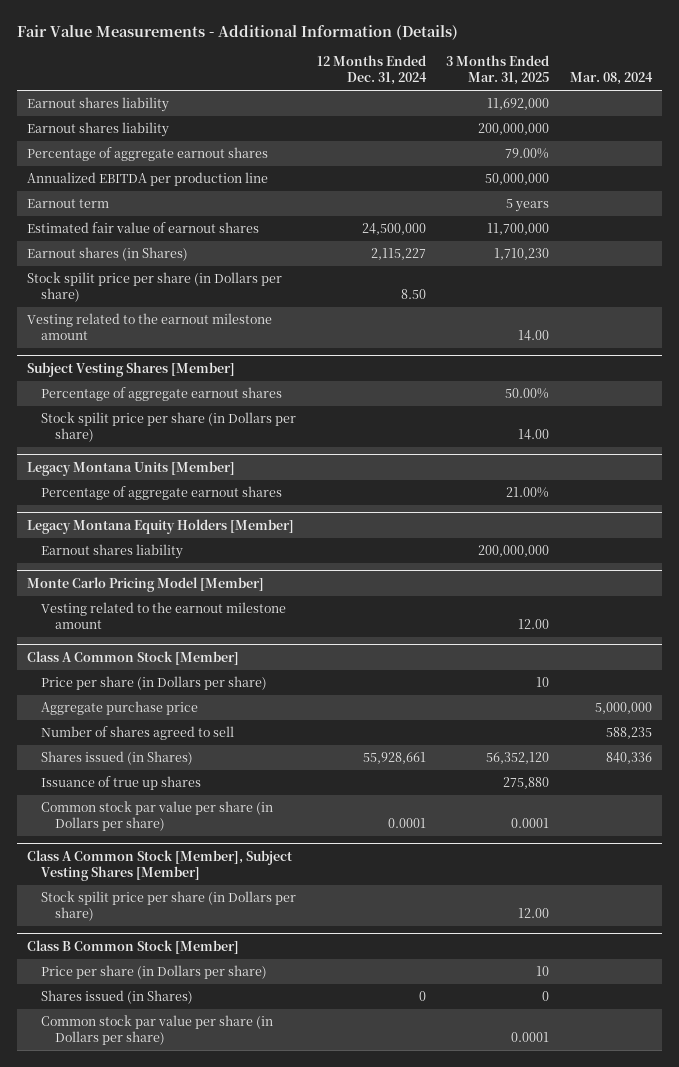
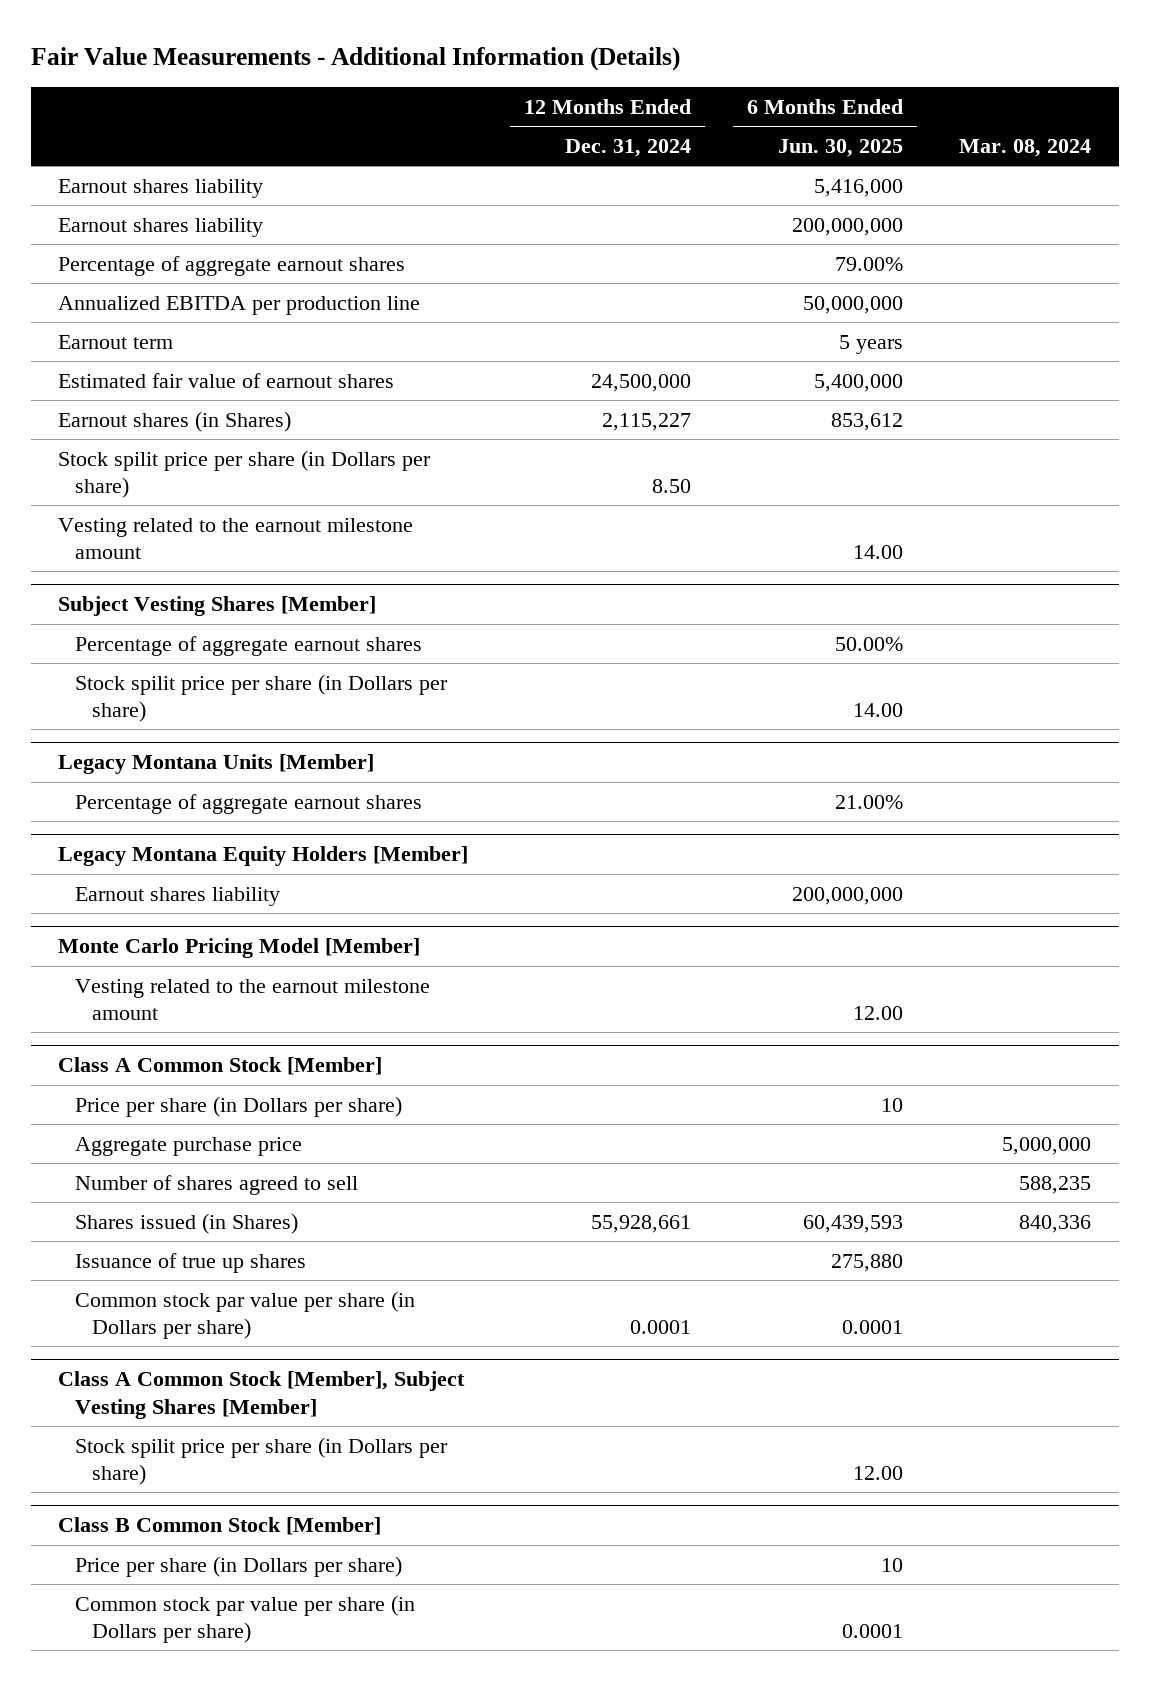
- | 12 Months Ended Dec. 31, 2024 | 3 Months Ended Mar. 31, 2025 | Mar. 08, 2024
+ | 12 Months Ended Dec. 31, 2024 | 6 Months Ended Jun. 30, 2025 | Mar. 08, 2024
@ Class B Common Stock [Member]
- Shares issued (in Shares) | 0 | 0 |

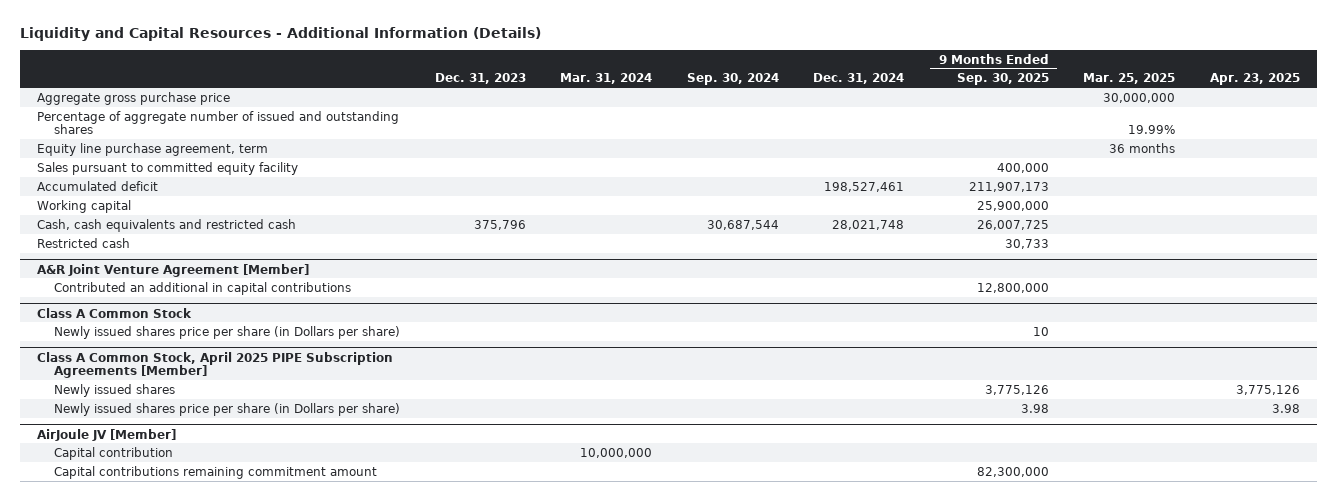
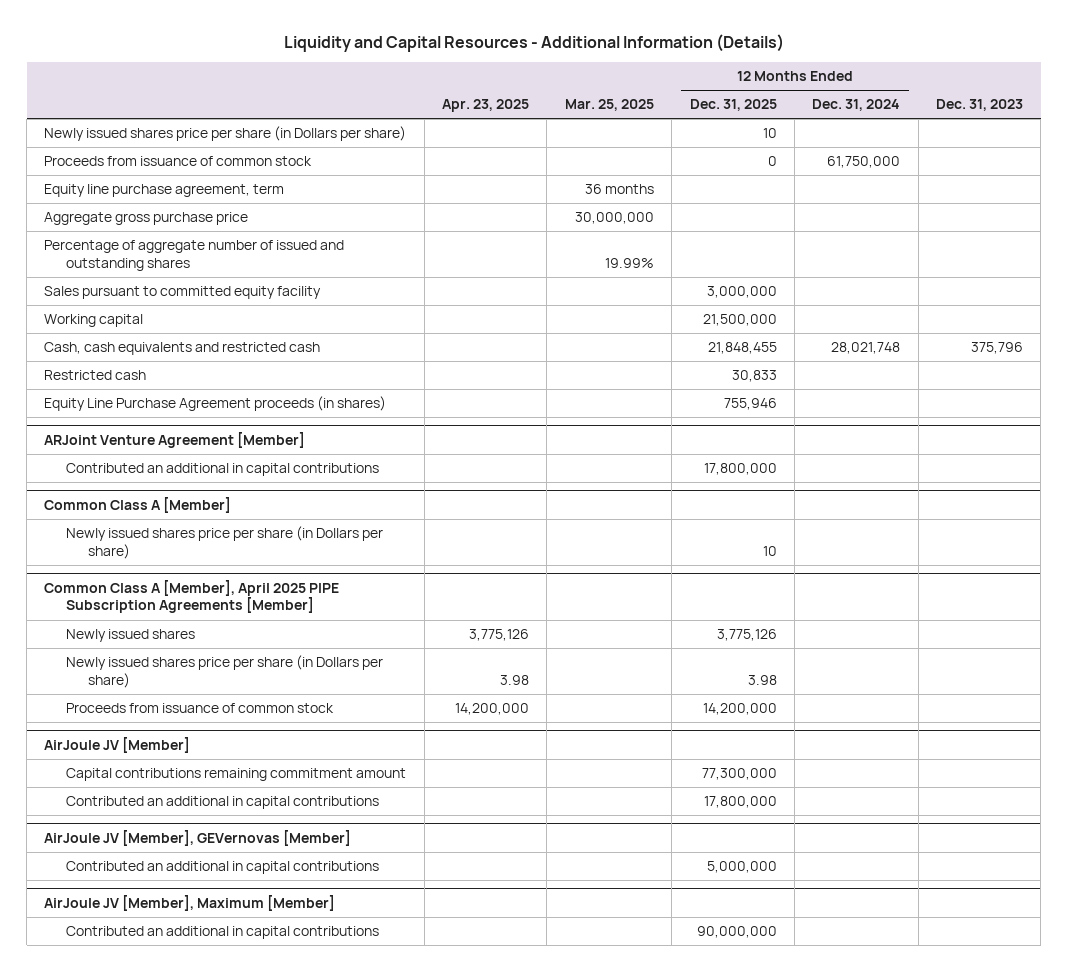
- | Dec. 31, 2023 | Mar. 31, 2024 | Sep. 30, 2024 | Dec. 31, 2024 | 9 Months Ended Sep. 30, 2025 | Mar. 25, 2025 | Apr. 23, 2025
+ | Apr. 23, 2025 | Mar. 25, 2025 | 12 Months Ended Dec. 31, 2025 | 12 Months Ended Dec. 31, 2024 | Dec. 31, 2023
+ Newly issued shares price per share (in Dollars per share) | | | 10 | |
+ Proceeds from issuance of common stock | | | 0 | 61,750,000 |
moved up: Equity line purchase agreement, term | | 36 months | | |
- Accumulated deficit | | | | 198,527,461 | 211,907,173 | |
- A&R Joint Venture Agreement [Member]
+ Equity Line Purchase Agreement proceeds (in shares) | | | 755,946 | |
+ ARJoint Venture Agreement [Member]
- Class A Common Stock
+ Common Class A [Member]
- Class A Common Stock, April 2025 PIPE Subscription Agreements [Member]
+ Common Class A [Member], April 2025 PIPE Subscription Agreements [Member]
+ Proceeds from issuance of common stock | 14,200,000 | | 14,200,000 | |
@ AirJoule JV [Member]
- Capital contribution | | 10,000,000 | | | | |
+ Contributed an additional in capital contributions | | | 17,800,000 | |
+ AirJoule JV [Member], GEVernovas [Member]
+ Contributed an additional in capital contributions | | | 5,000,000 | |
+ AirJoule JV [Member], Maximum [Member]
+ Contributed an additional in capital contributions | | | 90,000,000 | |

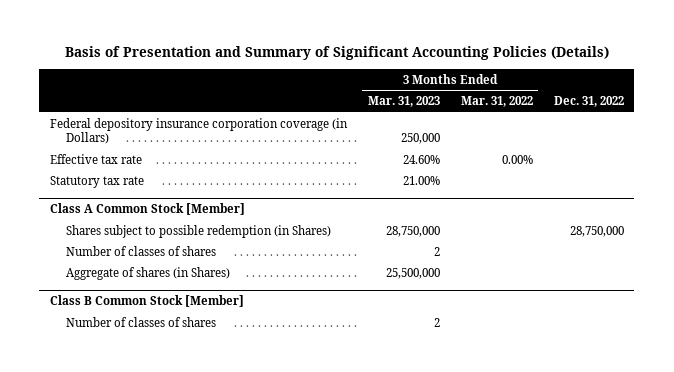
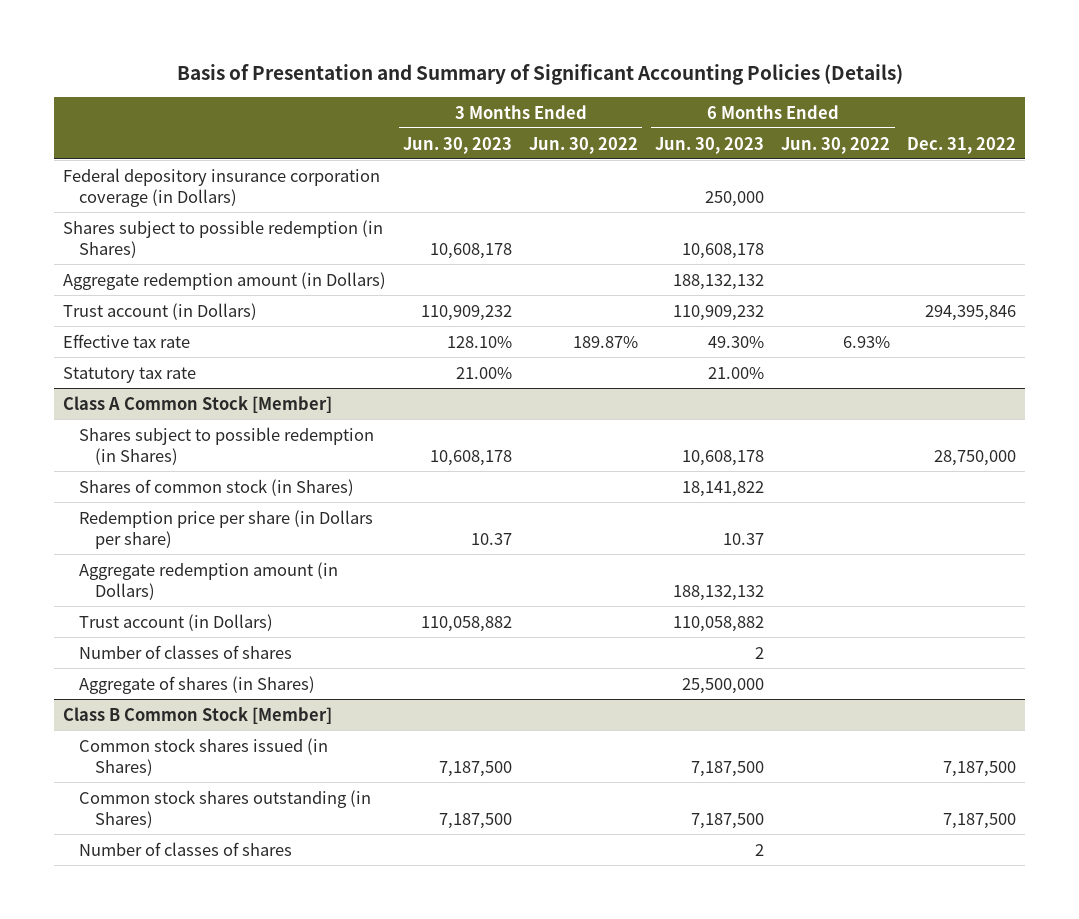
- | 3 Months Ended Mar. 31, 2023 | 3 Months Ended Mar. 31, 2022 | Dec. 31, 2022
+ | 3 Months Ended Jun. 30, 2023 | 3 Months Ended Jun. 30, 2022 | 6 Months Ended Jun. 30, 2023 | 6 Months Ended Jun. 30, 2022 | Dec. 31, 2022
+ Shares subject to possible redemption (in Shares) | 10,608,178 | | 10,608,178 | |
+ Aggregate redemption amount (in Dollars) | | | 188,132,132 | |
+ Trust account (in Dollars) | 110,909,232 | | 110,909,232 | | 294,395,846
@ Class A Common Stock [Member]
+ Shares of common stock (in Shares) | | | 18,141,822 | |
+ Redemption price per share (in Dollars per share) | 10.37 | | 10.37 | |
+ Aggregate redemption amount (in Dollars) | | | 188,132,132 | |
+ Trust account (in Dollars) | 110,058,882 | | 110,058,882 | |
@ Class B Common Stock [Member]
+ Common stock shares issued (in Shares) | 7,187,500 | | 7,187,500 | | 7,187,500
+ Common stock shares outstanding (in Shares) | 7,187,500 | | 7,187,500 | | 7,187,500

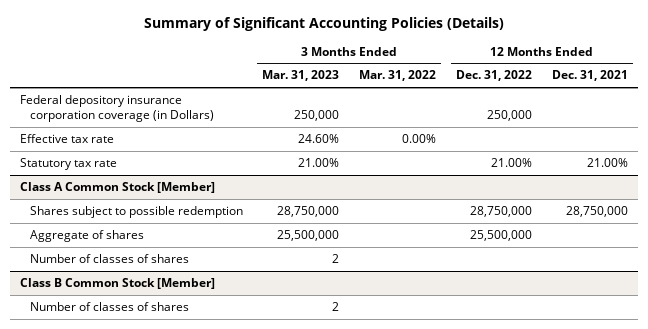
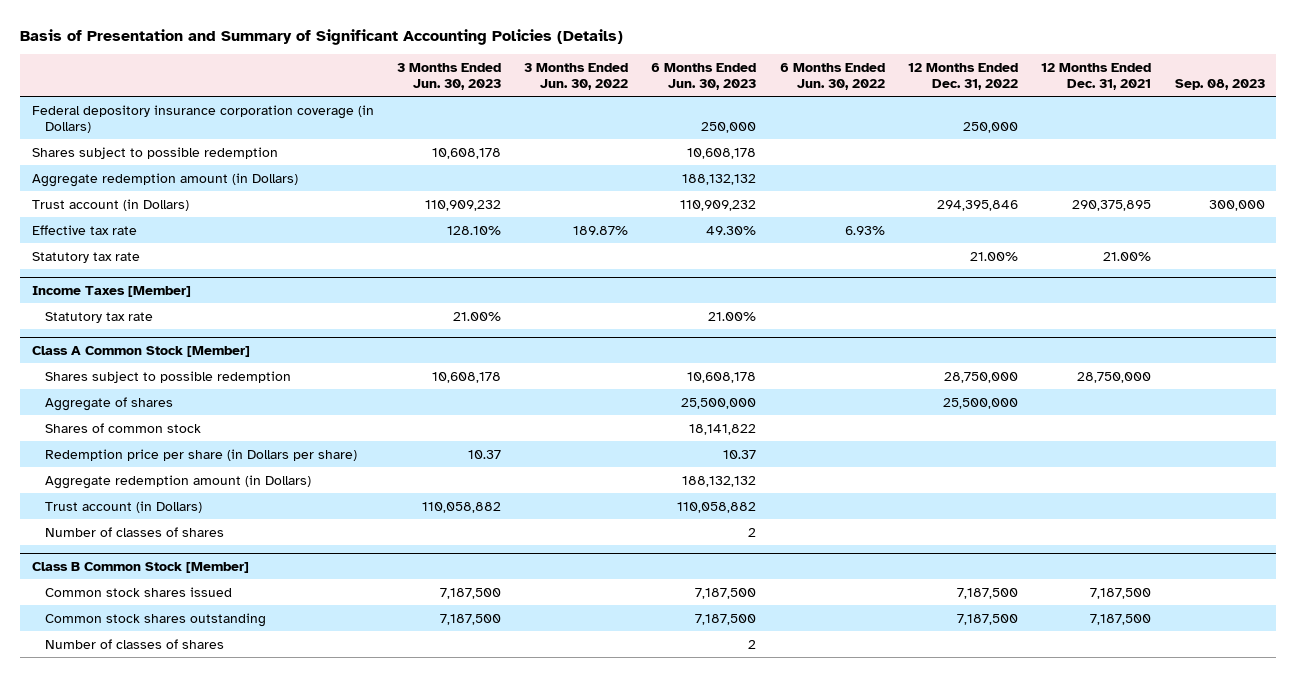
- Summary of Significant Accounting Policies (Details)
+ Basis of Presentation and Summary of Significant Accounting Policies (Details)
- | 3 Months Ended Mar. 31, 2023 | 3 Months Ended Mar. 31, 2022 | 12 Months Ended Dec. 31, 2022 | 12 Months Ended Dec. 31, 2021
+ | 3 Months Ended Jun. 30, 2023 | 3 Months Ended Jun. 30, 2022 | 6 Months Ended Jun. 30, 2023 | 6 Months Ended Jun. 30, 2022 | 12 Months Ended Dec. 31, 2022 | 12 Months Ended Dec. 31, 2021 | Sep. 08, 2023
+ Shares subject to possible redemption | 10,608,178 | | 10,608,178 | | | |
+ Aggregate redemption amount (in Dollars) | | | 188,132,132 | | | |
+ Trust account (in Dollars) | 110,909,232 | | 110,909,232 | | 294,395,846 | 290,375,895 | 300,000
+ Income Taxes [Member]
+ Statutory tax rate | 21.00% | | 21.00% | | | |
@ Class A Common Stock [Member]
+ Shares of common stock | | | 18,141,822 | | | |
+ Redemption price per share (in Dollars per share) | 10.37 | | 10.37 | | | |
+ Aggregate redemption amount (in Dollars) | | | 188,132,132 | | | |
+ Trust account (in Dollars) | 110,058,882 | | 110,058,882 | | | |
@ Class B Common Stock [Member]
+ Common stock shares issued | 7,187,500 | | 7,187,500 | | 7,187,500 | 7,187,500 |
+ Common stock shares outstanding | 7,187,500 | | 7,187,500 | | 7,187,500 | 7,187,500 |

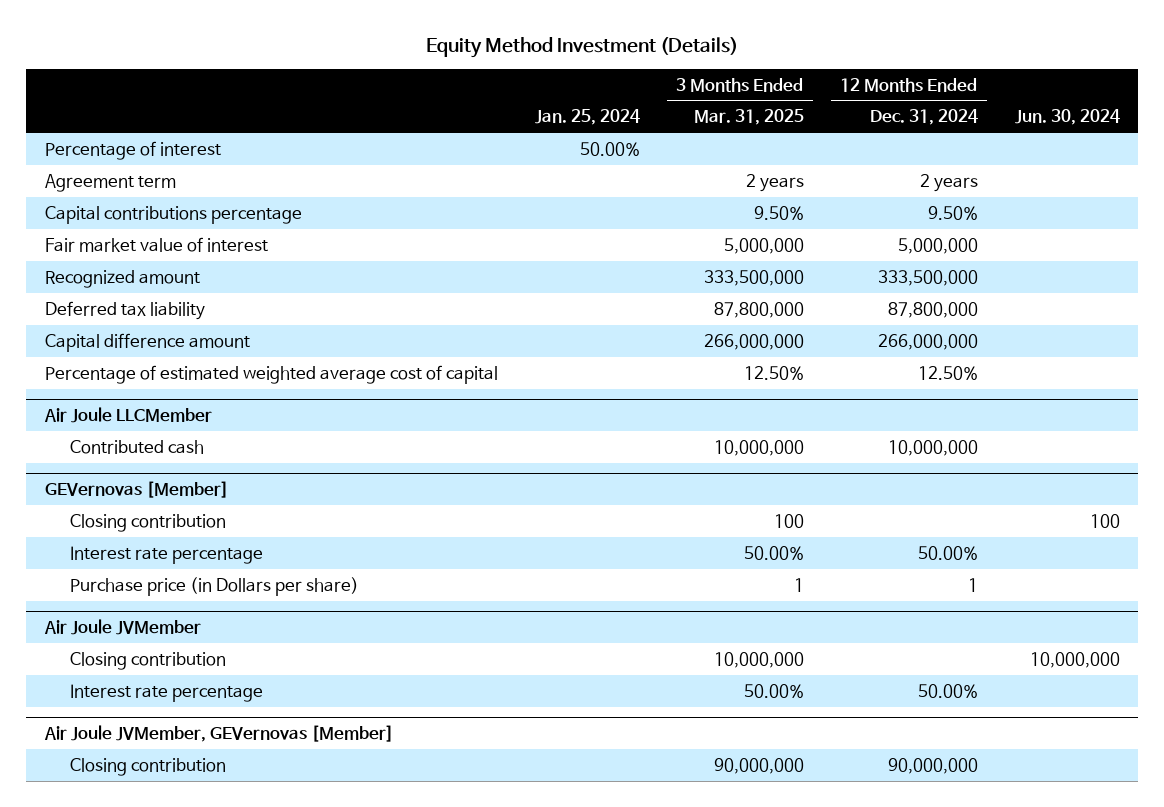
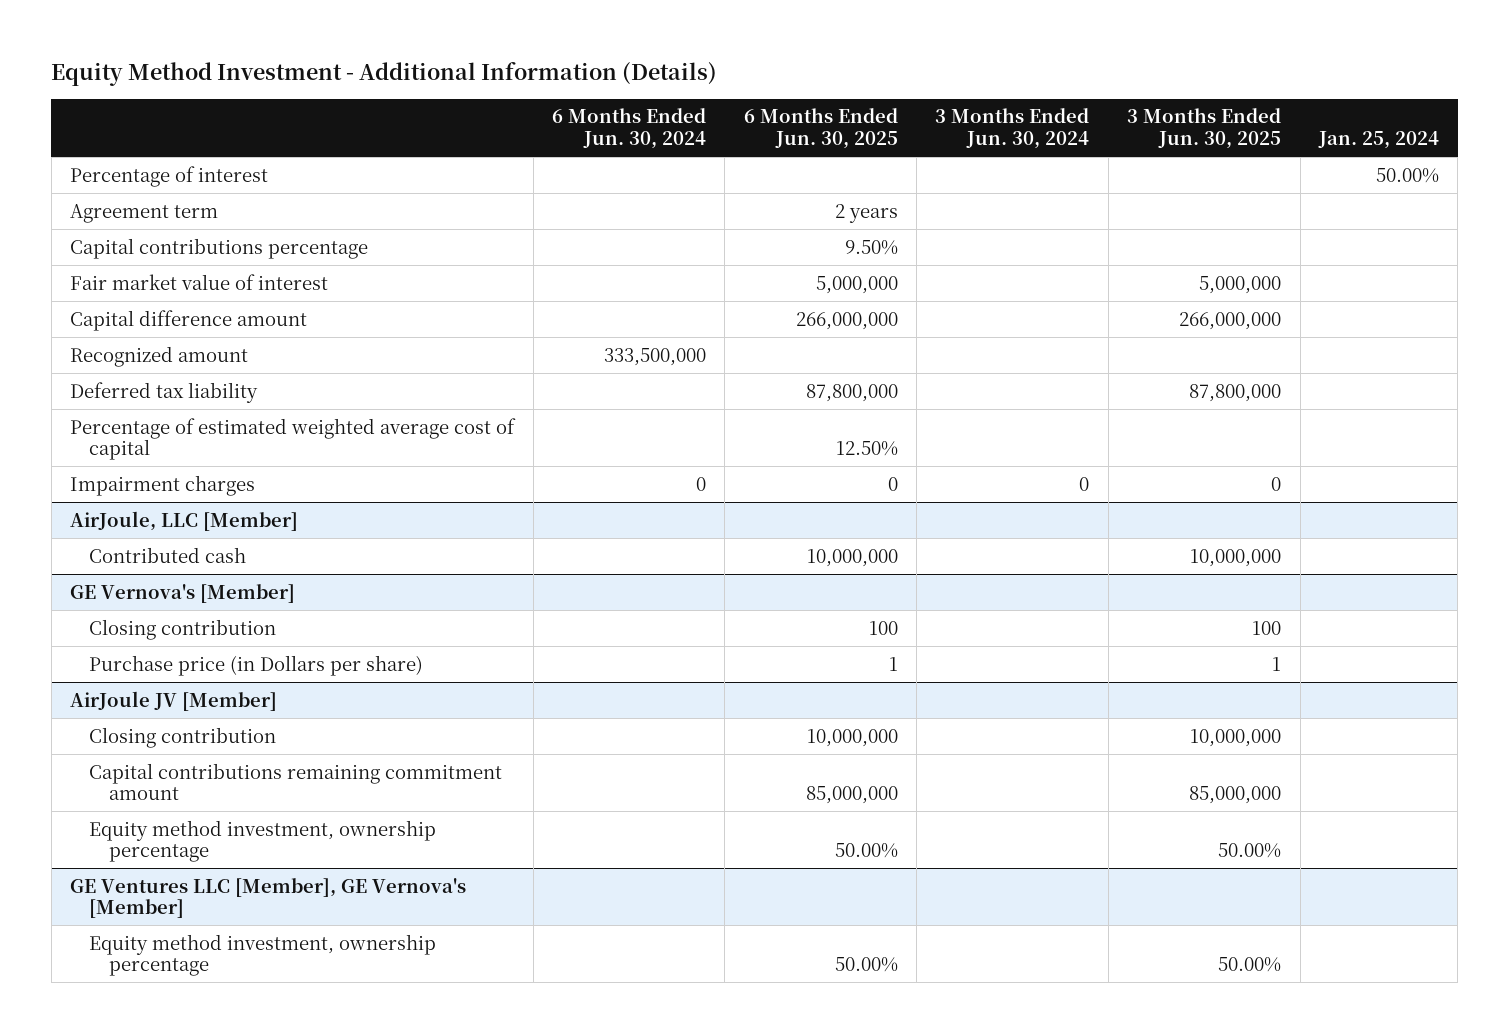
- Equity Method Investment (Details)
+ Equity Method Investment - Additional Information (Details)
- | Jan. 25, 2024 | 3 Months Ended Mar. 31, 2025 | 12 Months Ended Dec. 31, 2024 | Jun. 30, 2024
+ | 6 Months Ended Jun. 30, 2024 | 6 Months Ended Jun. 30, 2025 | 3 Months Ended Jun. 30, 2024 | 3 Months Ended Jun. 30, 2025 | Jan. 25, 2024
moved up: Capital difference amount | | 266,000,000 | | 266,000,000 |
- Air Joule LLCMember
+ Impairment charges | 0 | 0 | 0 | 0 |
+ AirJoule, LLC [Member]
- GEVernovas [Member]
+ GE Vernova's [Member]
- Interest rate percentage | | 50.00% | 50.00% |
- Air Joule JVMember
- Closing contribution | | 10,000,000 | | 10,000,000
- Interest rate percentage | | 50.00% | 50.00% |
- Air Joule JVMember, GEVernovas [Member]
- Closing contribution | | 90,000,000 | 90,000,000 |
+ AirJoule JV [Member]
+ Closing contribution | | 10,000,000 | | 10,000,000 |
+ Capital contributions remaining commitment amount | | 85,000,000 | | 85,000,000 |
+ Equity method investment, ownership percentage | | 50.00% | | 50.00% |
+ GE Ventures LLC [Member], GE Vernova's [Member]
+ Equity method investment, ownership percentage | | 50.00% | | 50.00% |

